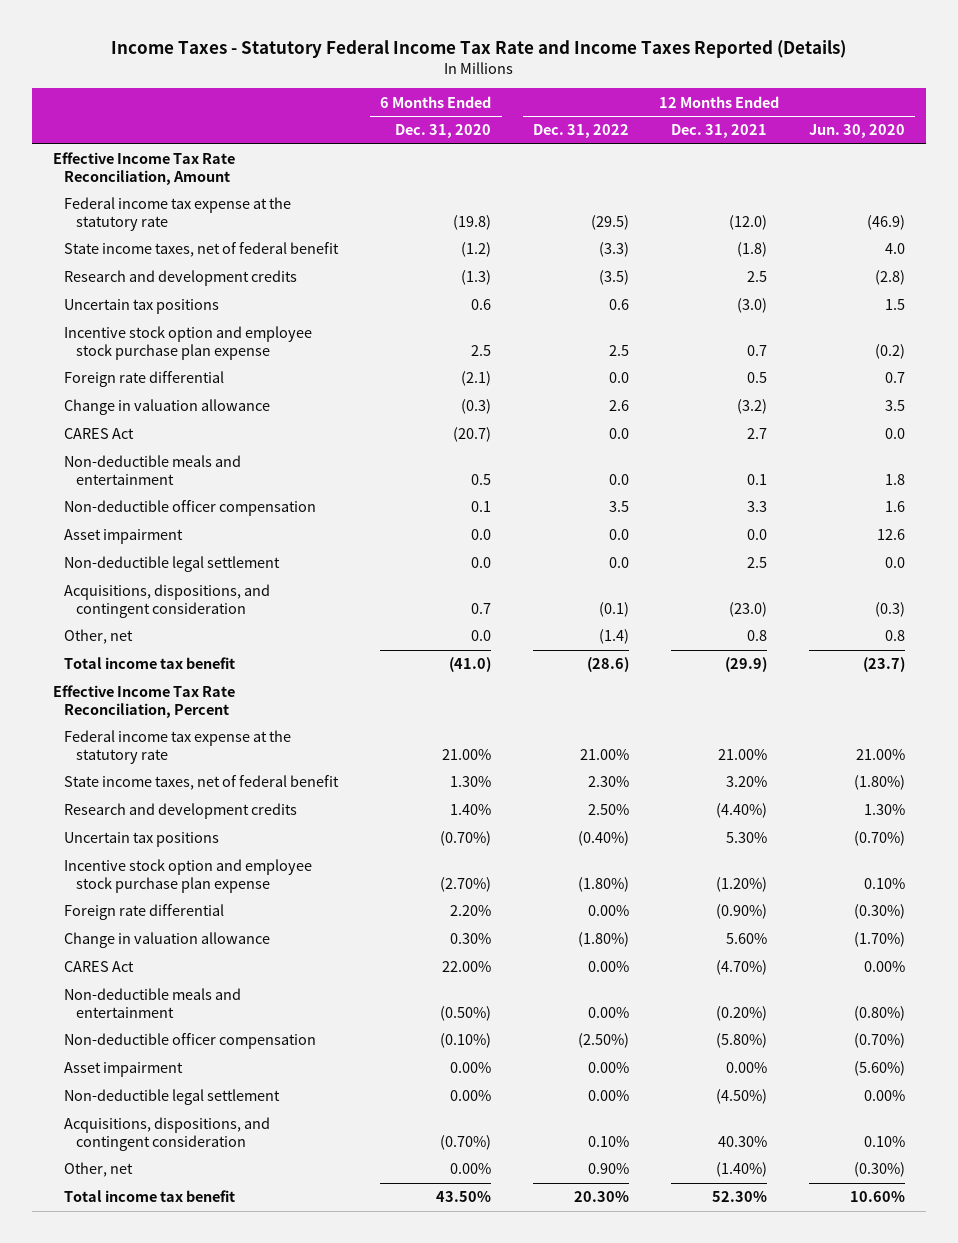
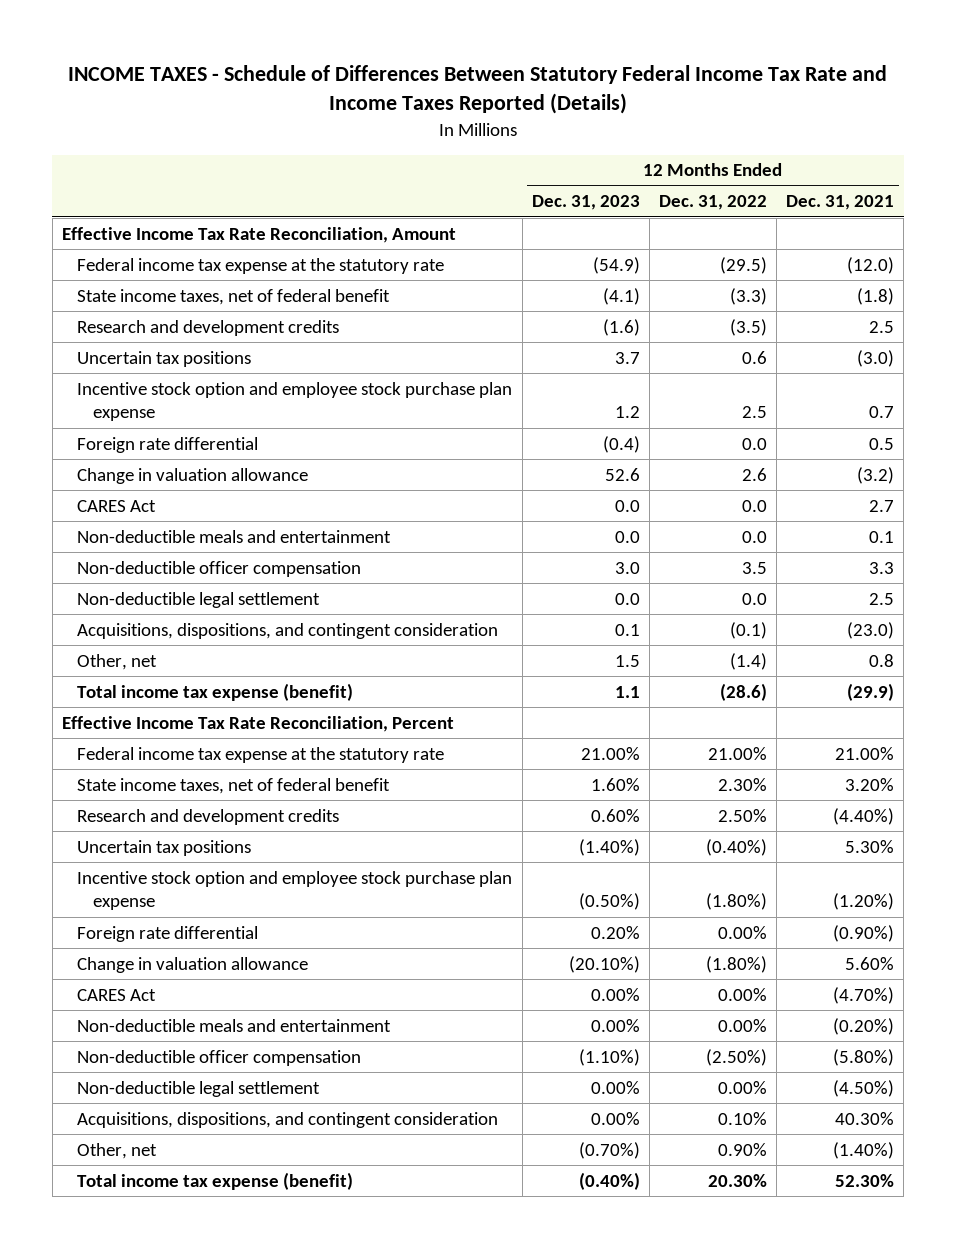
- Income Taxes - Statutory Federal Income Tax Rate and Income Taxes Reported (Details)
+ INCOME TAXES - Schedule of Differences Between Statutory Federal Income Tax Rate and Income Taxes Reported (Details)
- | 6 Months Ended Dec. 31, 2020 | 12 Months Ended Dec. 31, 2022 | 12 Months Ended Dec. 31, 2021 | 12 Months Ended Jun. 30, 2020
+ | 12 Months Ended Dec. 31, 2023 | 12 Months Ended Dec. 31, 2022 | 12 Months Ended Dec. 31, 2021
- Asset impairment | 0.0 | 0.0 | 0.0 | 12.6
- Total income tax benefit | (41.0) | (28.6) | (29.9) | (23.7)
+ Total income tax expense (benefit) | 1.1 | (28.6) | (29.9)
- Asset impairment | 0.00% | 0.00% | 0.00% | (5.60%)
- Total income tax benefit | 43.50% | 20.30% | 52.30% | 10.60%
+ Total income tax expense (benefit) | (0.40%) | 20.30% | 52.30%

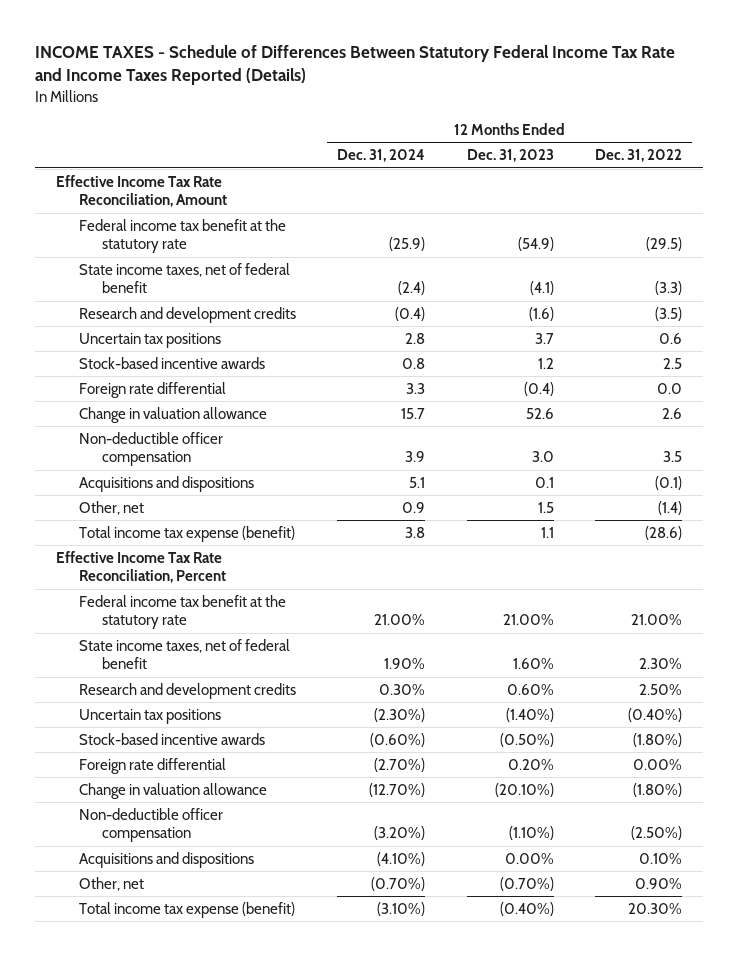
- | 12 Months Ended Dec. 31, 2023 | 12 Months Ended Dec. 31, 2022 | 12 Months Ended Dec. 31, 2021
+ | 12 Months Ended Dec. 31, 2024 | 12 Months Ended Dec. 31, 2023 | 12 Months Ended Dec. 31, 2022
- Federal income tax expense at the statutory rate | (54.9) | (29.5) | (12.0)
+ Federal income tax benefit at the statutory rate | (25.9) | (54.9) | (29.5)
- Incentive stock option and employee stock purchase plan expense | 1.2 | 2.5 | 0.7
+ Stock-based incentive awards | 0.8 | 1.2 | 2.5
- CARES Act | 0.0 | 0.0 | 2.7
- Non-deductible meals and entertainment | 0.0 | 0.0 | 0.1
- Non-deductible legal settlement | 0.0 | 0.0 | 2.5
- Acquisitions, dispositions, and contingent consideration | 0.1 | (0.1) | (23.0)
+ Acquisitions and dispositions | 5.1 | 0.1 | (0.1)
- Federal income tax expense at the statutory rate | 21.00% | 21.00% | 21.00%
+ Federal income tax benefit at the statutory rate | 21.00% | 21.00% | 21.00%
- Incentive stock option and employee stock purchase plan expense | (0.50%) | (1.80%) | (1.20%)
+ Stock-based incentive awards | (0.60%) | (0.50%) | (1.80%)
- CARES Act | 0.00% | 0.00% | (4.70%)
- Non-deductible meals and entertainment | 0.00% | 0.00% | (0.20%)
- Non-deductible legal settlement | 0.00% | 0.00% | (4.50%)
- Acquisitions, dispositions, and contingent consideration | 0.00% | 0.10% | 40.30%
+ Acquisitions and dispositions | (4.10%) | 0.00% | 0.10%

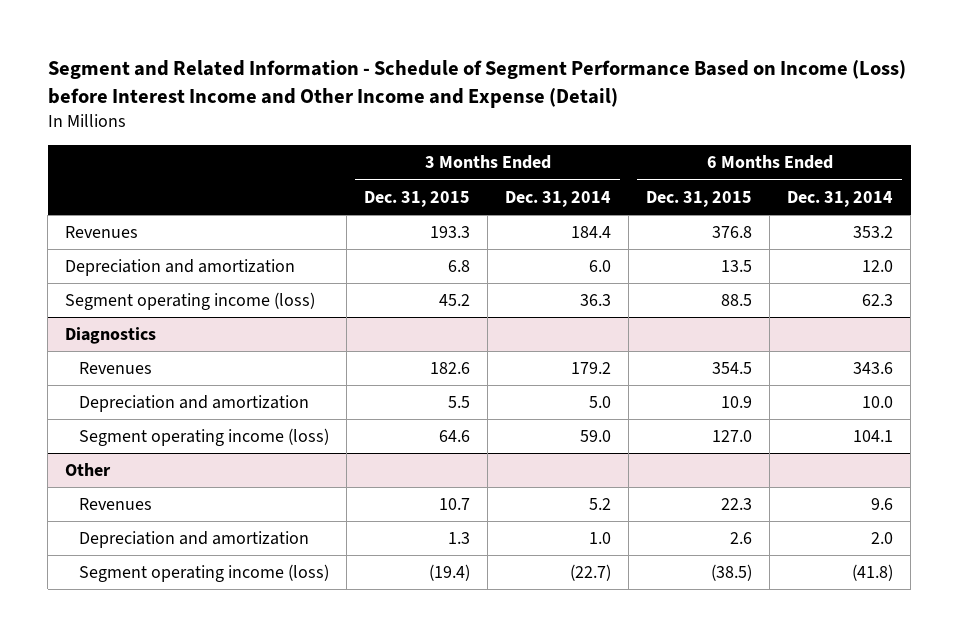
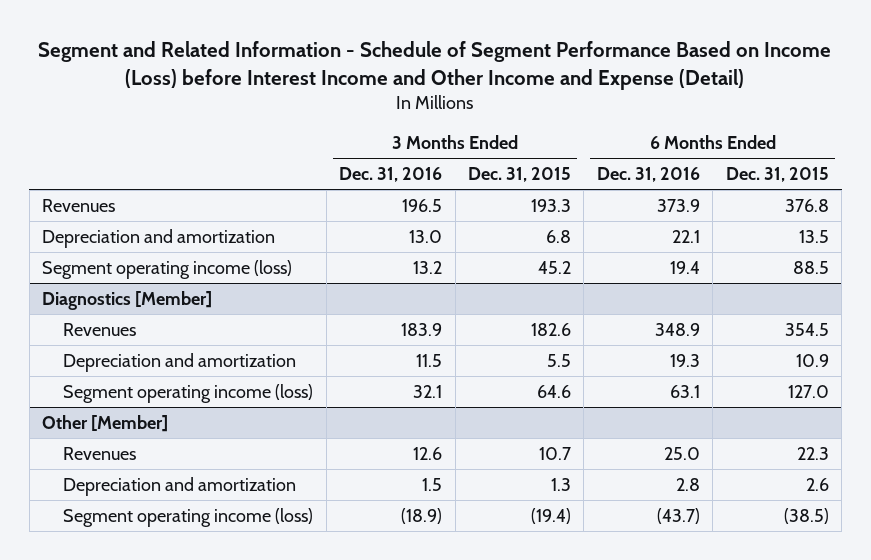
- | 3 Months Ended Dec. 31, 2015 | 3 Months Ended Dec. 31, 2014 | 6 Months Ended Dec. 31, 2015 | 6 Months Ended Dec. 31, 2014
+ | 3 Months Ended Dec. 31, 2016 | 3 Months Ended Dec. 31, 2015 | 6 Months Ended Dec. 31, 2016 | 6 Months Ended Dec. 31, 2015
- Diagnostics
+ Diagnostics [Member]
- Other
+ Other [Member]

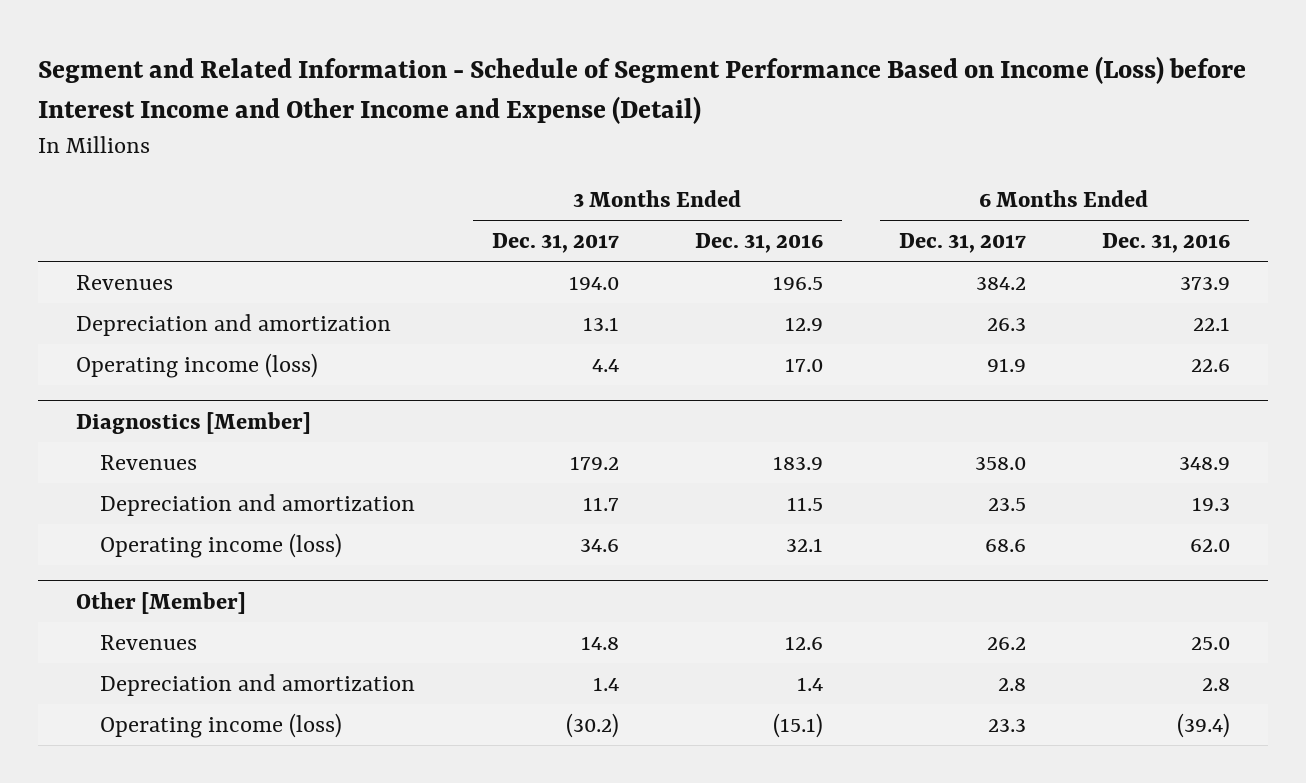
- | 3 Months Ended Dec. 31, 2016 | 3 Months Ended Dec. 31, 2015 | 6 Months Ended Dec. 31, 2016 | 6 Months Ended Dec. 31, 2015
+ | 3 Months Ended Dec. 31, 2017 | 3 Months Ended Dec. 31, 2016 | 6 Months Ended Dec. 31, 2017 | 6 Months Ended Dec. 31, 2016
- Depreciation and amortization | 13.0 | 6.8 | 22.1 | 13.5
- Segment operating income (loss) | 13.2 | 45.2 | 19.4 | 88.5
+ Depreciation and amortization | 13.1 | 12.9 | 26.3 | 22.1
+ Operating income (loss) | 4.4 | 17.0 | 91.9 | 22.6
@ Diagnostics [Member]
- Segment operating income (loss) | 32.1 | 64.6 | 63.1 | 127.0
+ Operating income (loss) | 34.6 | 32.1 | 68.6 | 62.0
@ Other [Member]
- Depreciation and amortization | 1.5 | 1.3 | 2.8 | 2.6
- Segment operating income (loss) | (18.9) | (19.4) | (43.7) | (38.5)
+ Depreciation and amortization | 1.4 | 1.4 | 2.8 | 2.8
+ Operating income (loss) | (30.2) | (15.1) | 23.3 | (39.4)

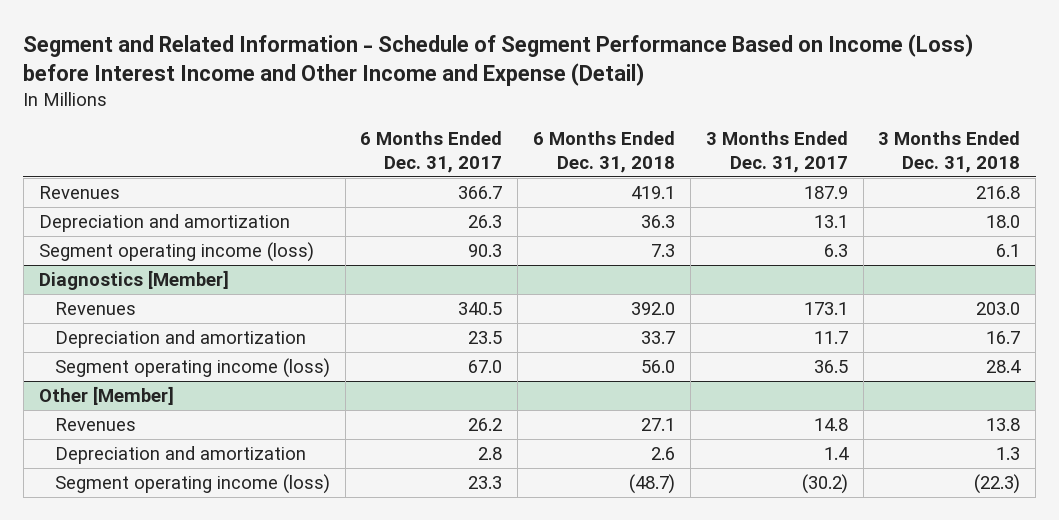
- | 3 Months Ended Dec. 31, 2017 | 3 Months Ended Dec. 31, 2016 | 6 Months Ended Dec. 31, 2017 | 6 Months Ended Dec. 31, 2016
+ | 6 Months Ended Dec. 31, 2017 | 6 Months Ended Dec. 31, 2018 | 3 Months Ended Dec. 31, 2017 | 3 Months Ended Dec. 31, 2018
- Revenues | 194.0 | 196.5 | 384.2 | 373.9
+ Revenues | 366.7 | 419.1 | 187.9 | 216.8
- Operating income (loss) | 4.4 | 17.0 | 91.9 | 22.6
+ Segment operating income (loss) | 90.3 | 7.3 | 6.3 | 6.1
@ Diagnostics [Member]
- Revenues | 179.2 | 183.9 | 358.0 | 348.9
+ Revenues | 340.5 | 392.0 | 173.1 | 203.0
- Operating income (loss) | 34.6 | 32.1 | 68.6 | 62.0
+ Segment operating income (loss) | 67.0 | 56.0 | 36.5 | 28.4
@ Other [Member]
- Operating income (loss) | (30.2) | (15.1) | 23.3 | (39.4)
+ Segment operating income (loss) | 23.3 | (48.7) | (30.2) | (22.3)

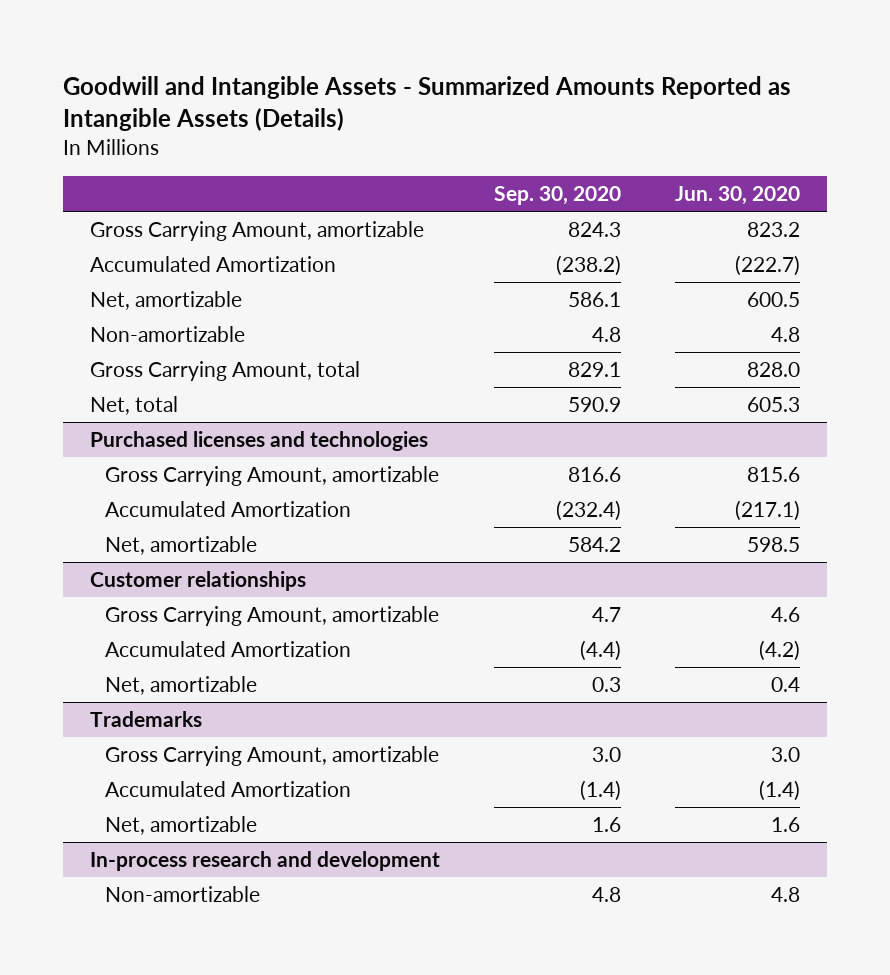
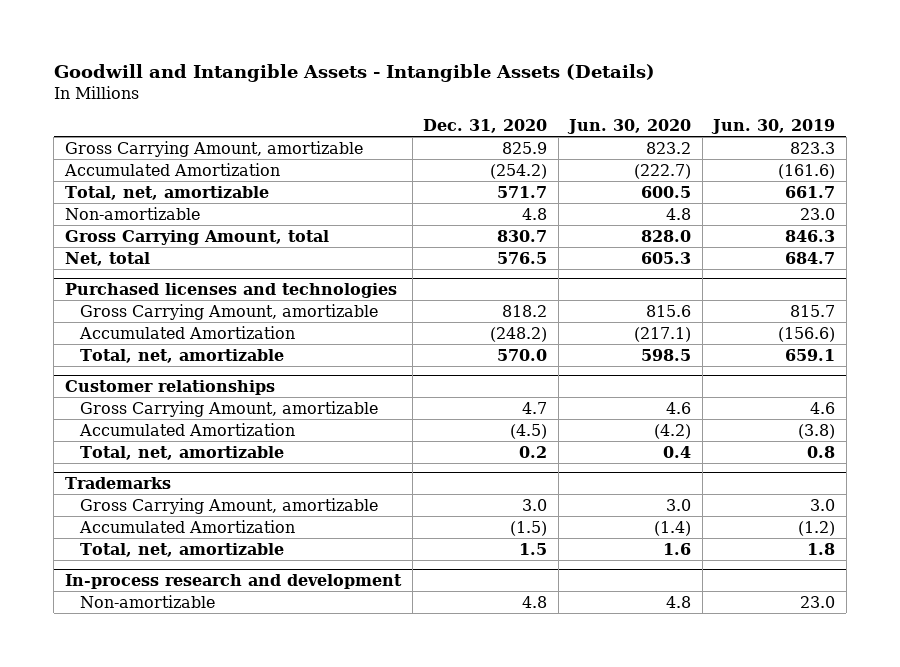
- Goodwill and Intangible Assets - Summarized Amounts Reported as Intangible Assets (Details)
+ Goodwill and Intangible Assets - Intangible Assets (Details)
- | Sep. 30, 2020 | Jun. 30, 2020
+ | Dec. 31, 2020 | Jun. 30, 2020 | Jun. 30, 2019
- Net, amortizable | 586.1 | 600.5
+ Total, net, amortizable | 571.7 | 600.5 | 661.7
@ Purchased licenses and technologies
- Net, amortizable | 584.2 | 598.5
+ Total, net, amortizable | 570.0 | 598.5 | 659.1
@ Customer relationships
- Net, amortizable | 0.3 | 0.4
+ Total, net, amortizable | 0.2 | 0.4 | 0.8
@ Trademarks
- Net, amortizable | 1.6 | 1.6
+ Total, net, amortizable | 1.5 | 1.6 | 1.8

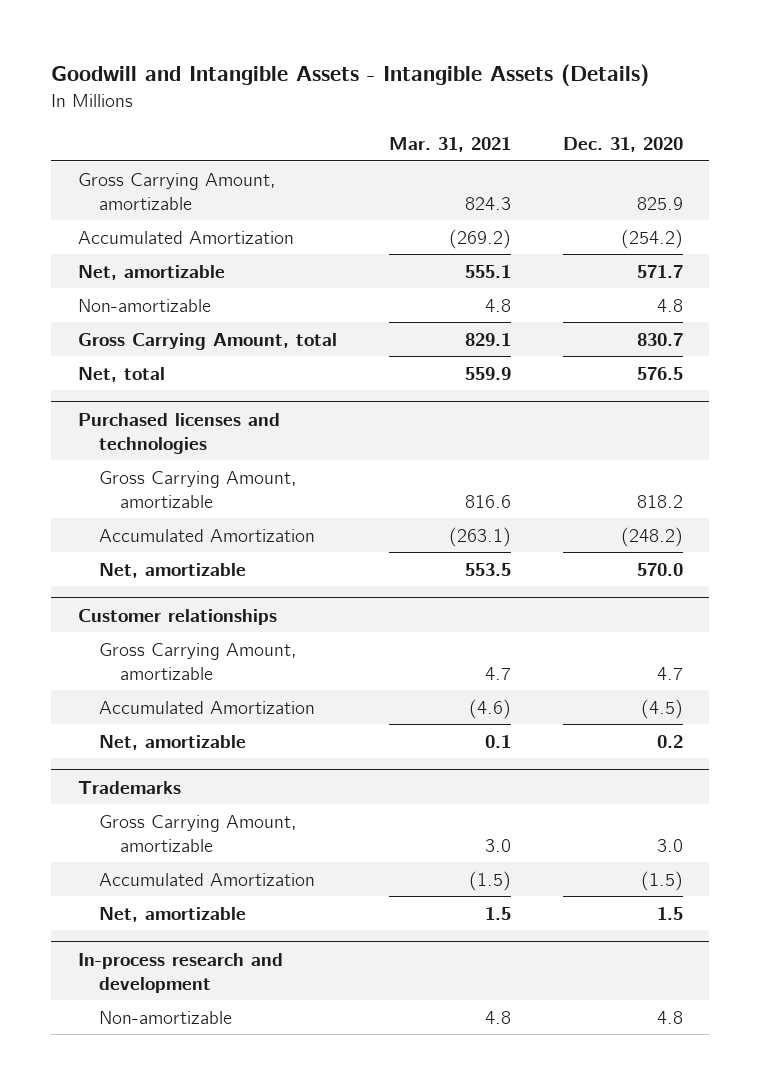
- | Dec. 31, 2020 | Jun. 30, 2020 | Jun. 30, 2019
+ | Mar. 31, 2021 | Dec. 31, 2020
- Total, net, amortizable | 571.7 | 600.5 | 661.7
+ Net, amortizable | 555.1 | 571.7
@ Purchased licenses and technologies
- Total, net, amortizable | 570.0 | 598.5 | 659.1
+ Net, amortizable | 553.5 | 570.0
@ Customer relationships
- Total, net, amortizable | 0.2 | 0.4 | 0.8
+ Net, amortizable | 0.1 | 0.2
@ Trademarks
- Total, net, amortizable | 1.5 | 1.6 | 1.8
+ Net, amortizable | 1.5 | 1.5

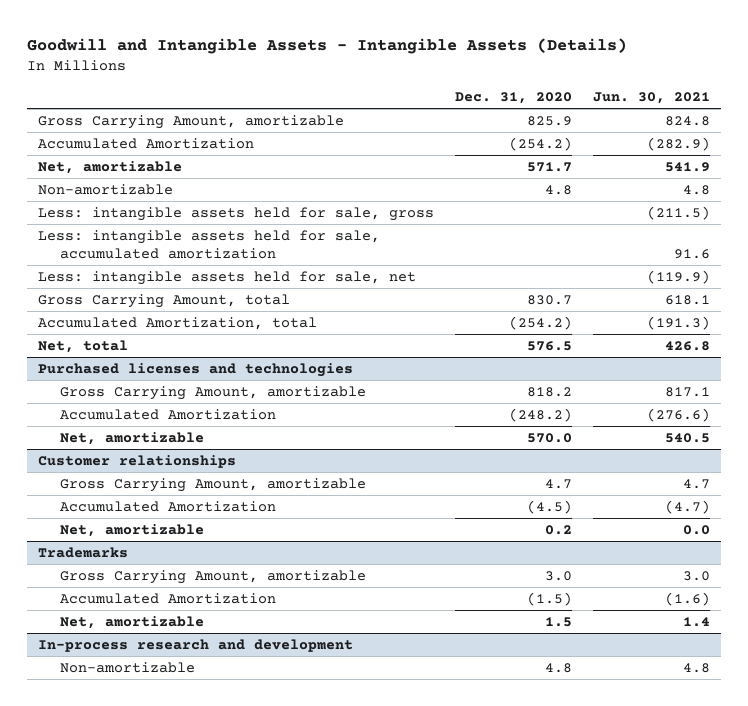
- | Mar. 31, 2021 | Dec. 31, 2020
+ | Dec. 31, 2020 | Jun. 30, 2021
+ Less: intangible assets held for sale, gross | | (211.5)
+ Less: intangible assets held for sale, accumulated amortization | | 91.6
+ Less: intangible assets held for sale, net | | (119.9)
+ Accumulated Amortization, total | (254.2) | (191.3)

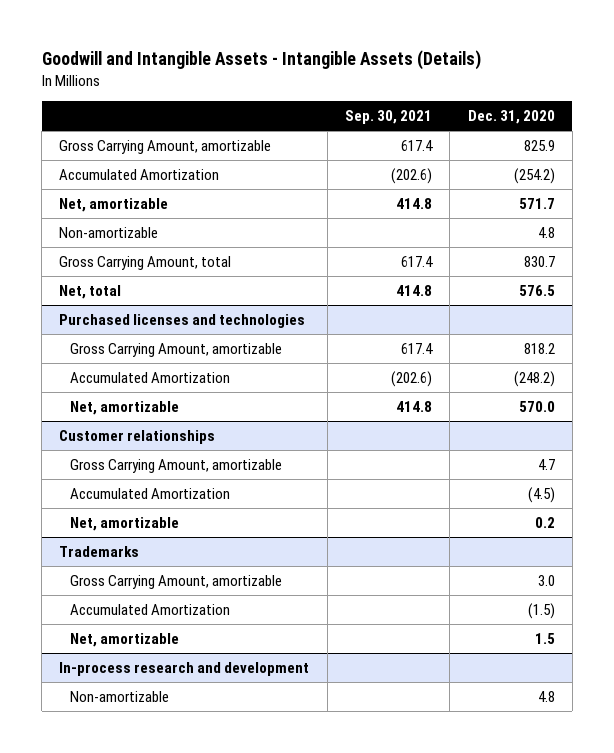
- | Dec. 31, 2020 | Jun. 30, 2021
+ | Sep. 30, 2021 | Dec. 31, 2020
- Less: intangible assets held for sale, gross | | (211.5)
- Less: intangible assets held for sale, accumulated amortization | | 91.6
- Less: intangible assets held for sale, net | | (119.9)
- Accumulated Amortization, total | (254.2) | (191.3)

